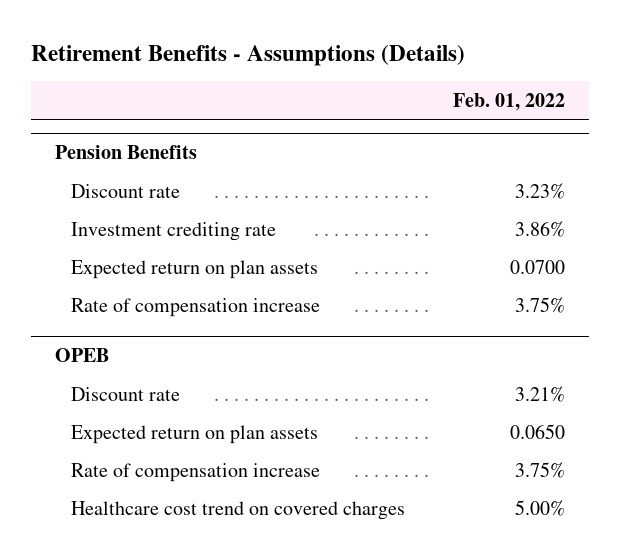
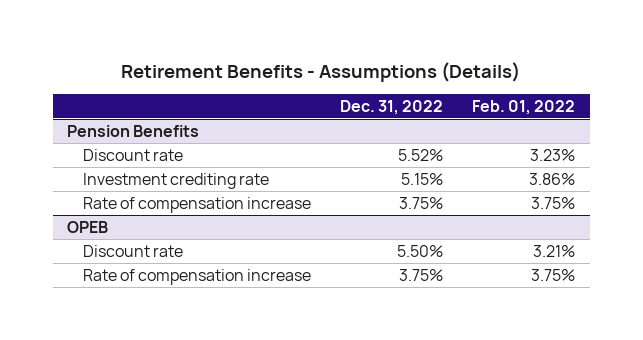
- | Feb. 01, 2022
+ | Dec. 31, 2022 | Feb. 01, 2022
@ Pension Benefits
- Expected return on plan assets | 0.0700
@ OPEB
- Expected return on plan assets | 0.0650
- Healthcare cost trend on covered charges | 5.00%

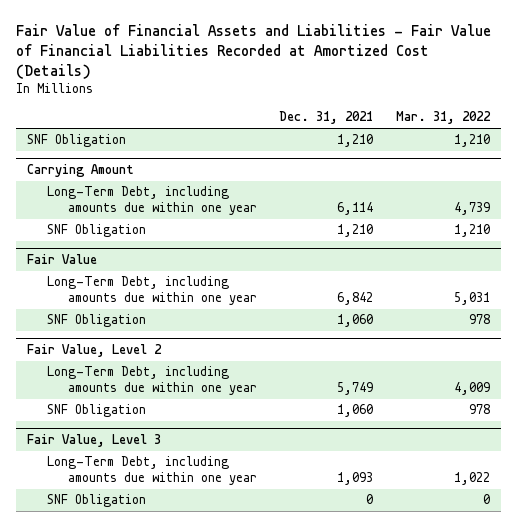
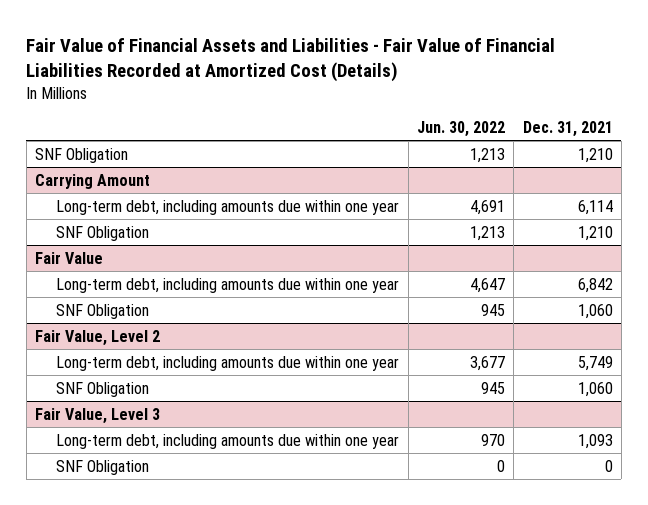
- | Dec. 31, 2021 | Mar. 31, 2022
+ | Jun. 30, 2022 | Dec. 31, 2021
@ Carrying Amount
- Long-Term Debt, including amounts due within one year | 6,114 | 4,739
+ Long-term debt, including amounts due within one year | 4,691 | 6,114
@ Fair Value
- Long-Term Debt, including amounts due within one year | 6,842 | 5,031
+ Long-term debt, including amounts due within one year | 4,647 | 6,842
@ Fair Value, Level 2
- Long-Term Debt, including amounts due within one year | 5,749 | 4,009
+ Long-term debt, including amounts due within one year | 3,677 | 5,749
@ Fair Value, Level 3
- Long-Term Debt, including amounts due within one year | 1,093 | 1,022
+ Long-term debt, including amounts due within one year | 970 | 1,093

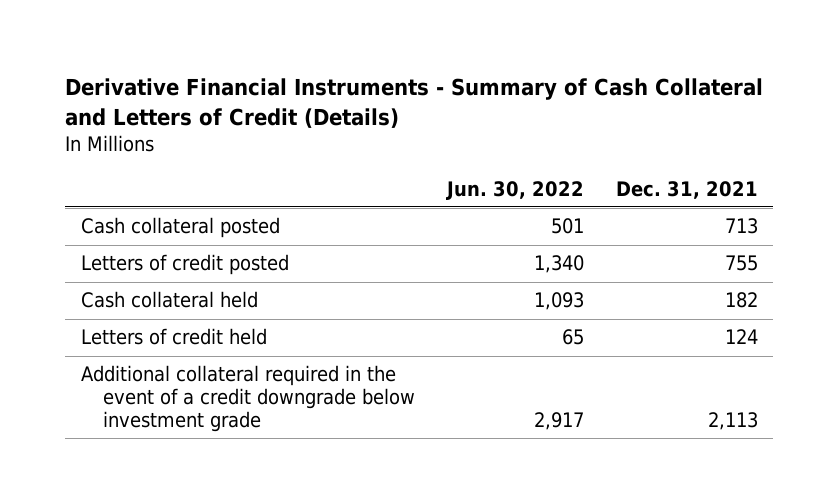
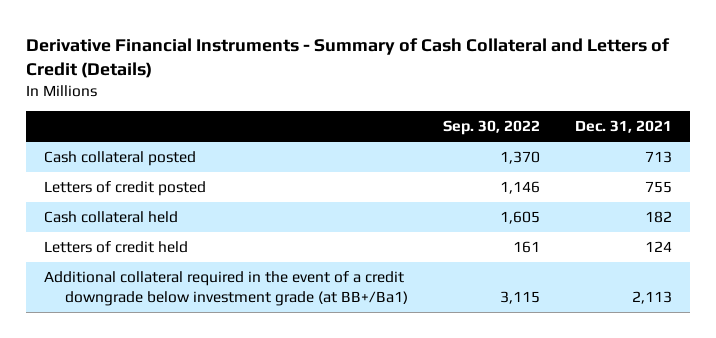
- | Jun. 30, 2022 | Dec. 31, 2021
+ | Sep. 30, 2022 | Dec. 31, 2021
- Additional collateral required in the event of a credit downgrade below investment grade | 2,917 | 2,113
+ Additional collateral required in the event of a credit downgrade below investment grade (at BB+/Ba1) | 3,115 | 2,113

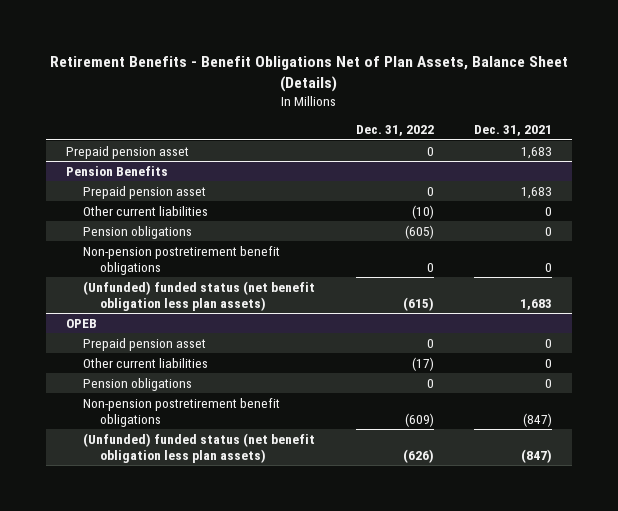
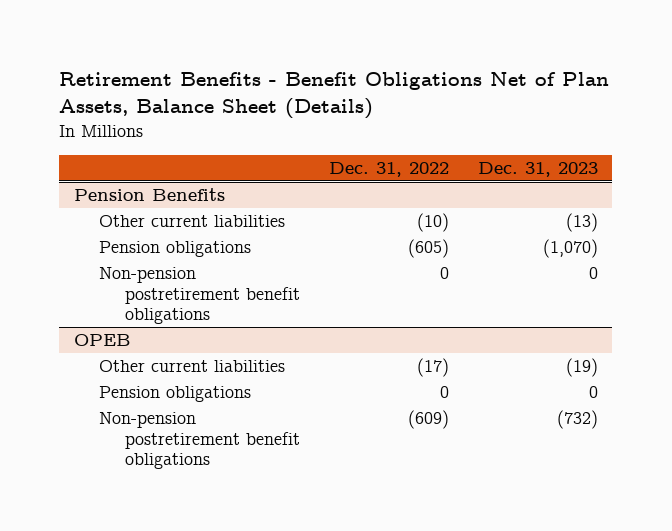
- | Dec. 31, 2022 | Dec. 31, 2021
+ | Dec. 31, 2022 | Dec. 31, 2023
- Prepaid pension asset | 0 | 1,683
@ Pension Benefits
- Prepaid pension asset | 0 | 1,683
- (Unfunded) funded status (net benefit obligation less plan assets) | (615) | 1,683
@ OPEB
- Prepaid pension asset | 0 | 0
- (Unfunded) funded status (net benefit obligation less plan assets) | (626) | (847)

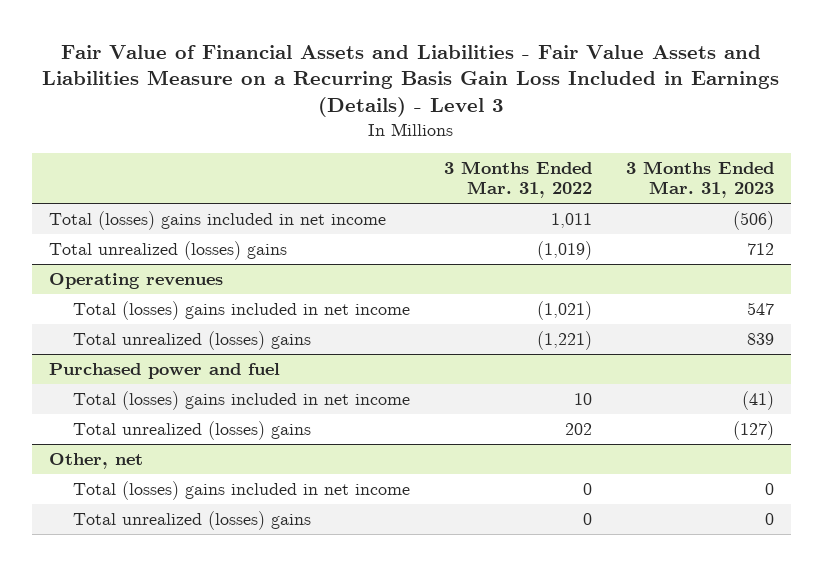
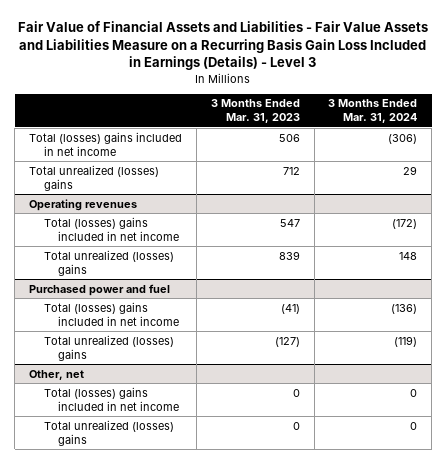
- | 3 Months Ended Mar. 31, 2022 | 3 Months Ended Mar. 31, 2023
+ | 3 Months Ended Mar. 31, 2023 | 3 Months Ended Mar. 31, 2024
- Total (losses) gains included in net income | 1,011 | (506)
+ Total (losses) gains included in net income | 506 | (306)

